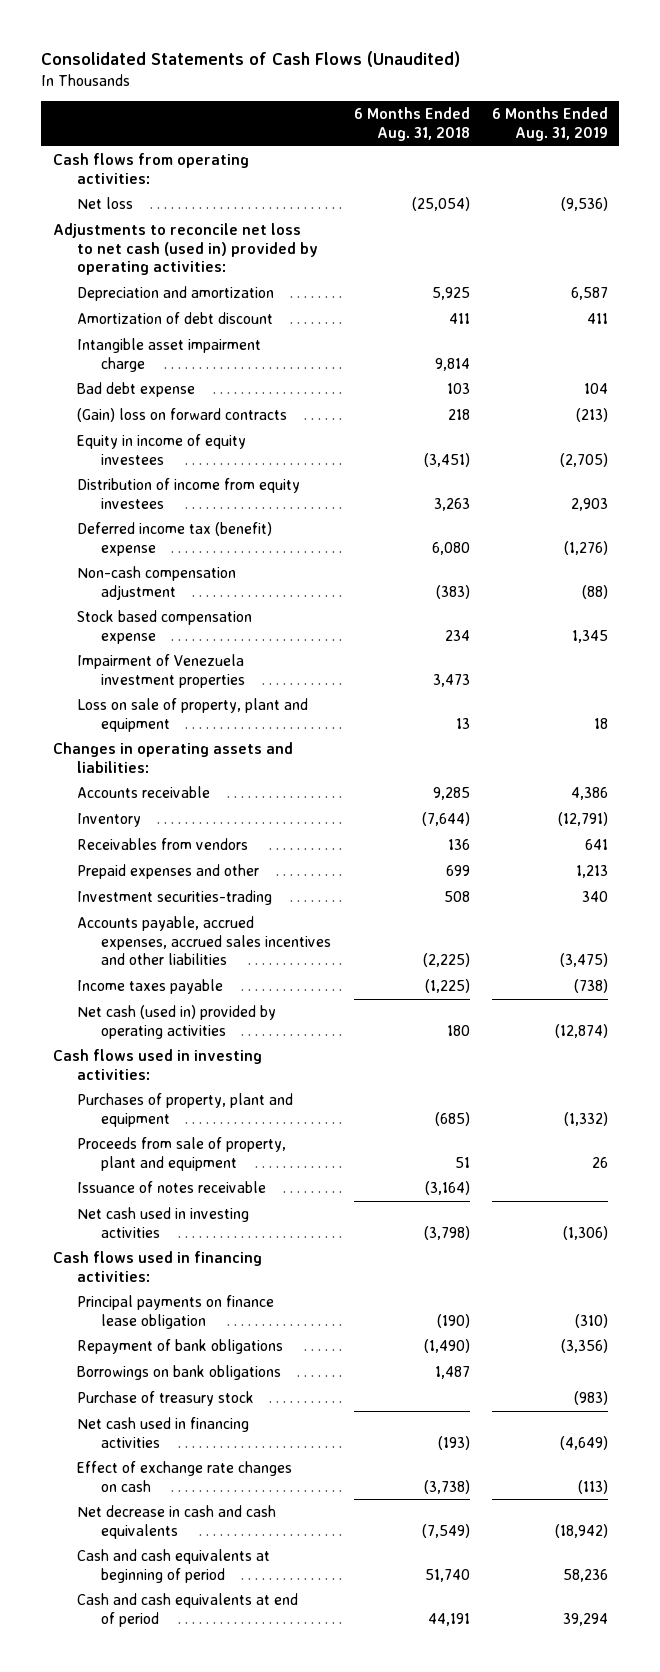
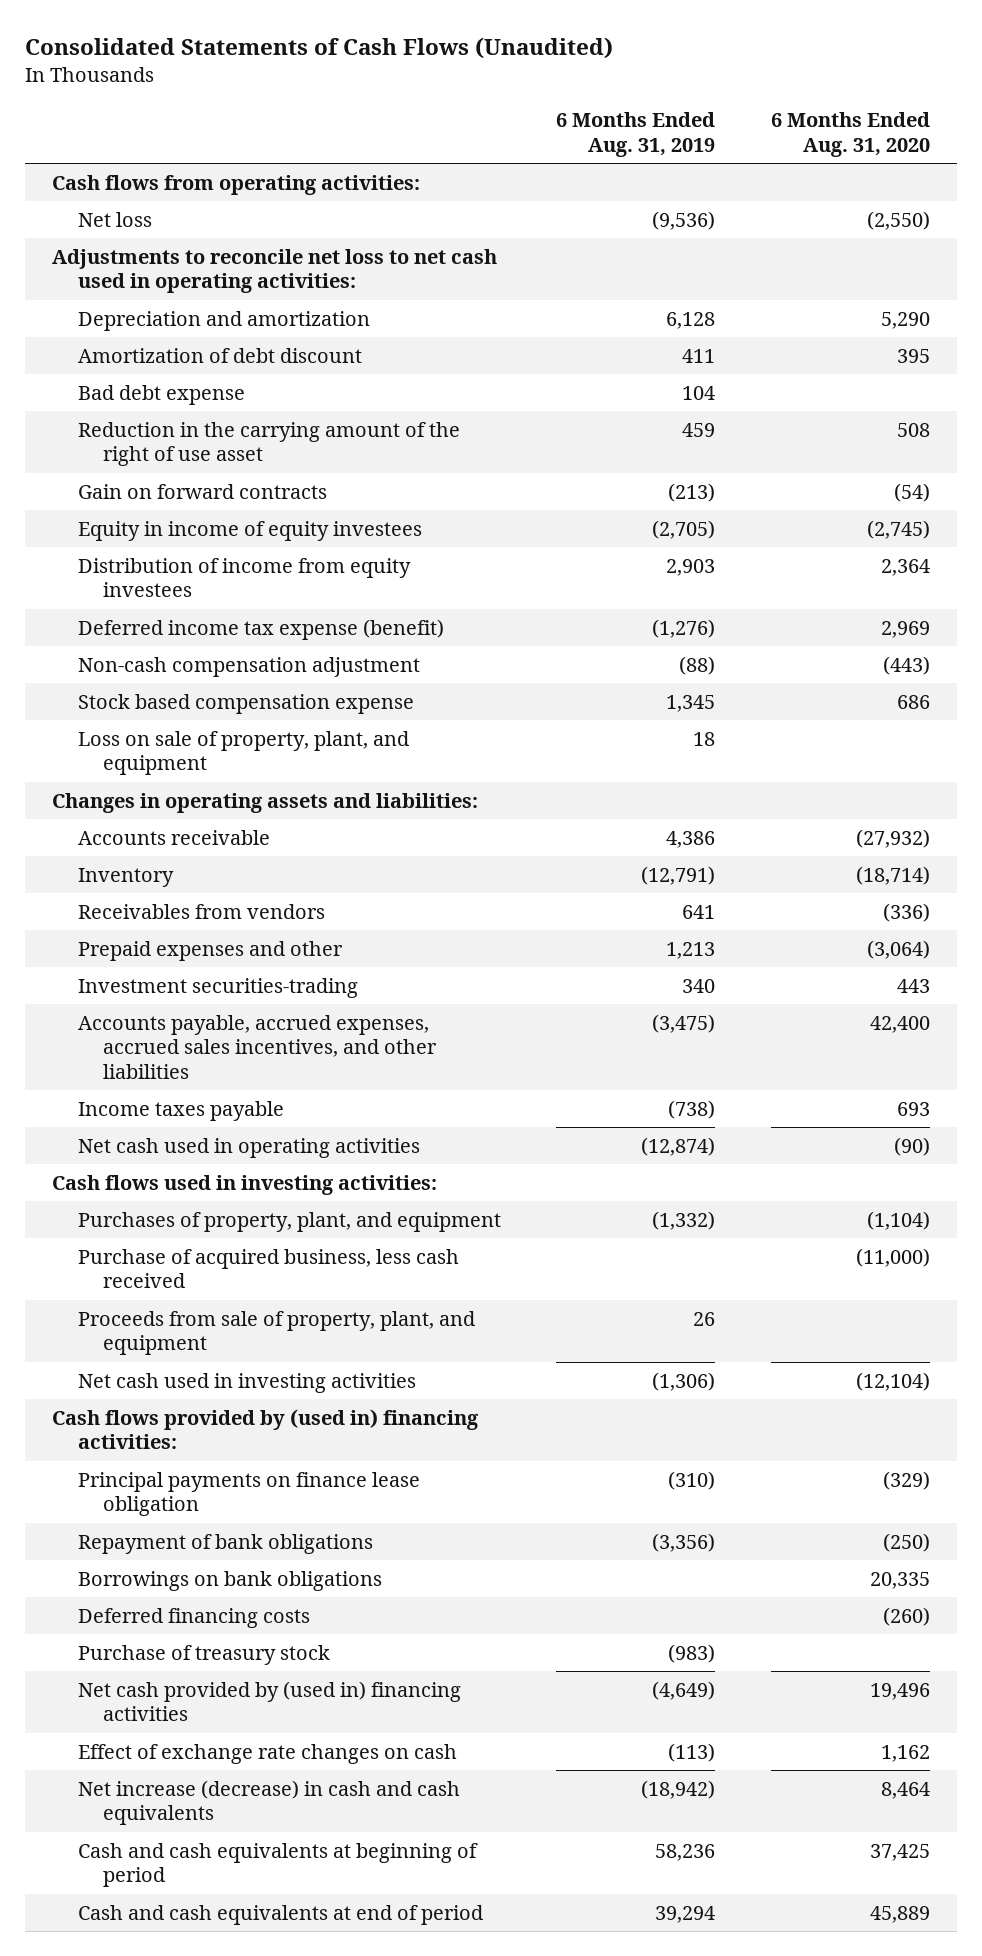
- | 6 Months Ended Aug. 31, 2018 | 6 Months Ended Aug. 31, 2019
+ | 6 Months Ended Aug. 31, 2019 | 6 Months Ended Aug. 31, 2020
- Adjustments to reconcile net loss to net cash (used in) provided by operating activities:
- Depreciation and amortization | 5,925 | 6,587
+ Adjustments to reconcile net loss to net cash used in operating activities:
+ Depreciation and amortization | 6,128 | 5,290
- Intangible asset impairment charge | 9,814 |
- (Gain) loss on forward contracts | 218 | (213)
+ Reduction in the carrying amount of the right of use asset | 459 | 508
+ Gain on forward contracts | (213) | (54)
- Deferred income tax (benefit) expense | 6,080 | (1,276)
+ Deferred income tax expense (benefit) | (1,276) | 2,969
- Impairment of Venezuela investment properties | 3,473 |
- Loss on sale of property, plant and equipment | 13 | 18
+ Loss on sale of property, plant, and equipment | 18 |
- Accounts payable, accrued expenses, accrued sales incentives and other liabilities | (2,225) | (3,475)
+ Accounts payable, accrued expenses, accrued sales incentives, and other liabilities | (3,475) | 42,400
- Net cash (used in) provided by operating activities | 180 | (12,874)
+ Net cash used in operating activities | (12,874) | (90)
- Purchases of property, plant and equipment | (685) | (1,332)
- Proceeds from sale of property, plant and equipment | 51 | 26
- Issuance of notes receivable | (3,164) |
+ Purchases of property, plant, and equipment | (1,332) | (1,104)
+ Purchase of acquired business, less cash received | | (11,000)
+ Proceeds from sale of property, plant, and equipment | 26 |
- Cash flows used in financing activities:
+ Cash flows provided by (used in) financing activities:
+ Deferred financing costs | | (260)
- Net cash used in financing activities | (193) | (4,649)
+ Net cash provided by (used in) financing activities | (4,649) | 19,496
- Net decrease in cash and cash equivalents | (7,549) | (18,942)
+ Net increase (decrease) in cash and cash equivalents | (18,942) | 8,464

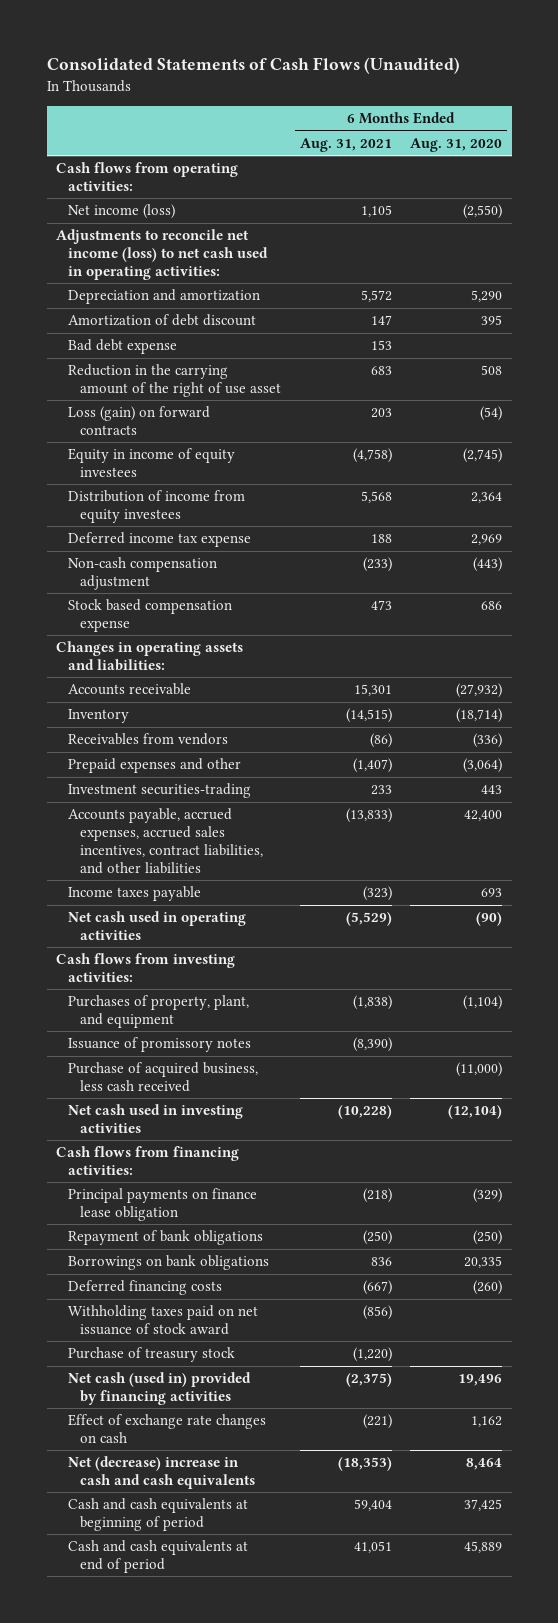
- | 6 Months Ended Aug. 31, 2019 | 6 Months Ended Aug. 31, 2020
+ | 6 Months Ended Aug. 31, 2021 | 6 Months Ended Aug. 31, 2020
- Net loss | (9,536) | (2,550)
- Adjustments to reconcile net loss to net cash used in operating activities:
+ Net income (loss) | 1,105 | (2,550)
+ Adjustments to reconcile net income (loss) to net cash used in operating activities:
- Gain on forward contracts | (213) | (54)
+ Loss (gain) on forward contracts | 203 | (54)
- Deferred income tax expense (benefit) | (1,276) | 2,969
+ Deferred income tax expense | 188 | 2,969
- Loss on sale of property, plant, and equipment | 18 |
- Accounts payable, accrued expenses, accrued sales incentives, and other liabilities | (3,475) | 42,400
+ Accounts payable, accrued expenses, accrued sales incentives, contract liabilities, and other liabilities | (13,833) | 42,400
- Cash flows used in investing activities:
+ Cash flows from investing activities:
+ Issuance of promissory notes | (8,390) |
- Proceeds from sale of property, plant, and equipment | 26 |
- Cash flows provided by (used in) financing activities:
+ Cash flows from financing activities:
+ Withholding taxes paid on net issuance of stock award | (856) |
- Net cash provided by (used in) financing activities | (4,649) | 19,496
+ Net cash (used in) provided by financing activities | (2,375) | 19,496
- Net increase (decrease) in cash and cash equivalents | (18,942) | 8,464
+ Net (decrease) increase in cash and cash equivalents | (18,353) | 8,464

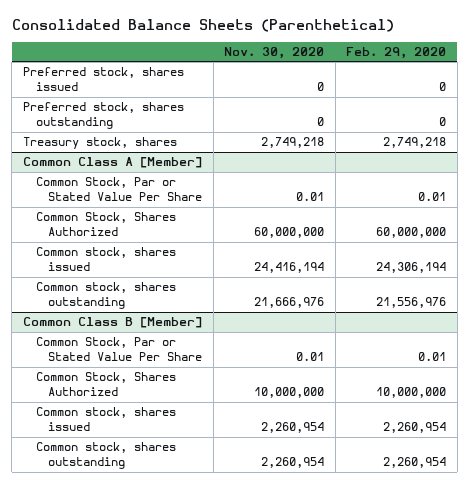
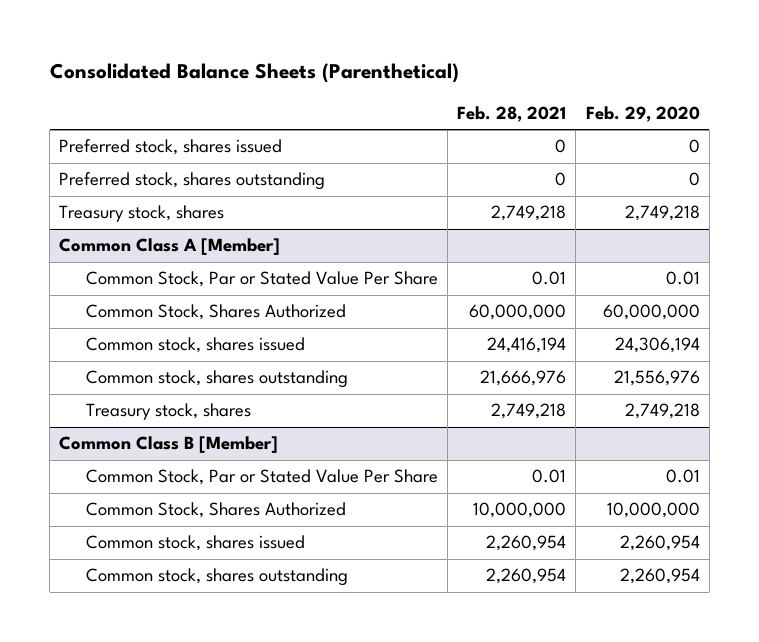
- | Nov. 30, 2020 | Feb. 29, 2020
+ | Feb. 28, 2021 | Feb. 29, 2020
@ Common Class A [Member]
+ Treasury stock, shares | 2,749,218 | 2,749,218

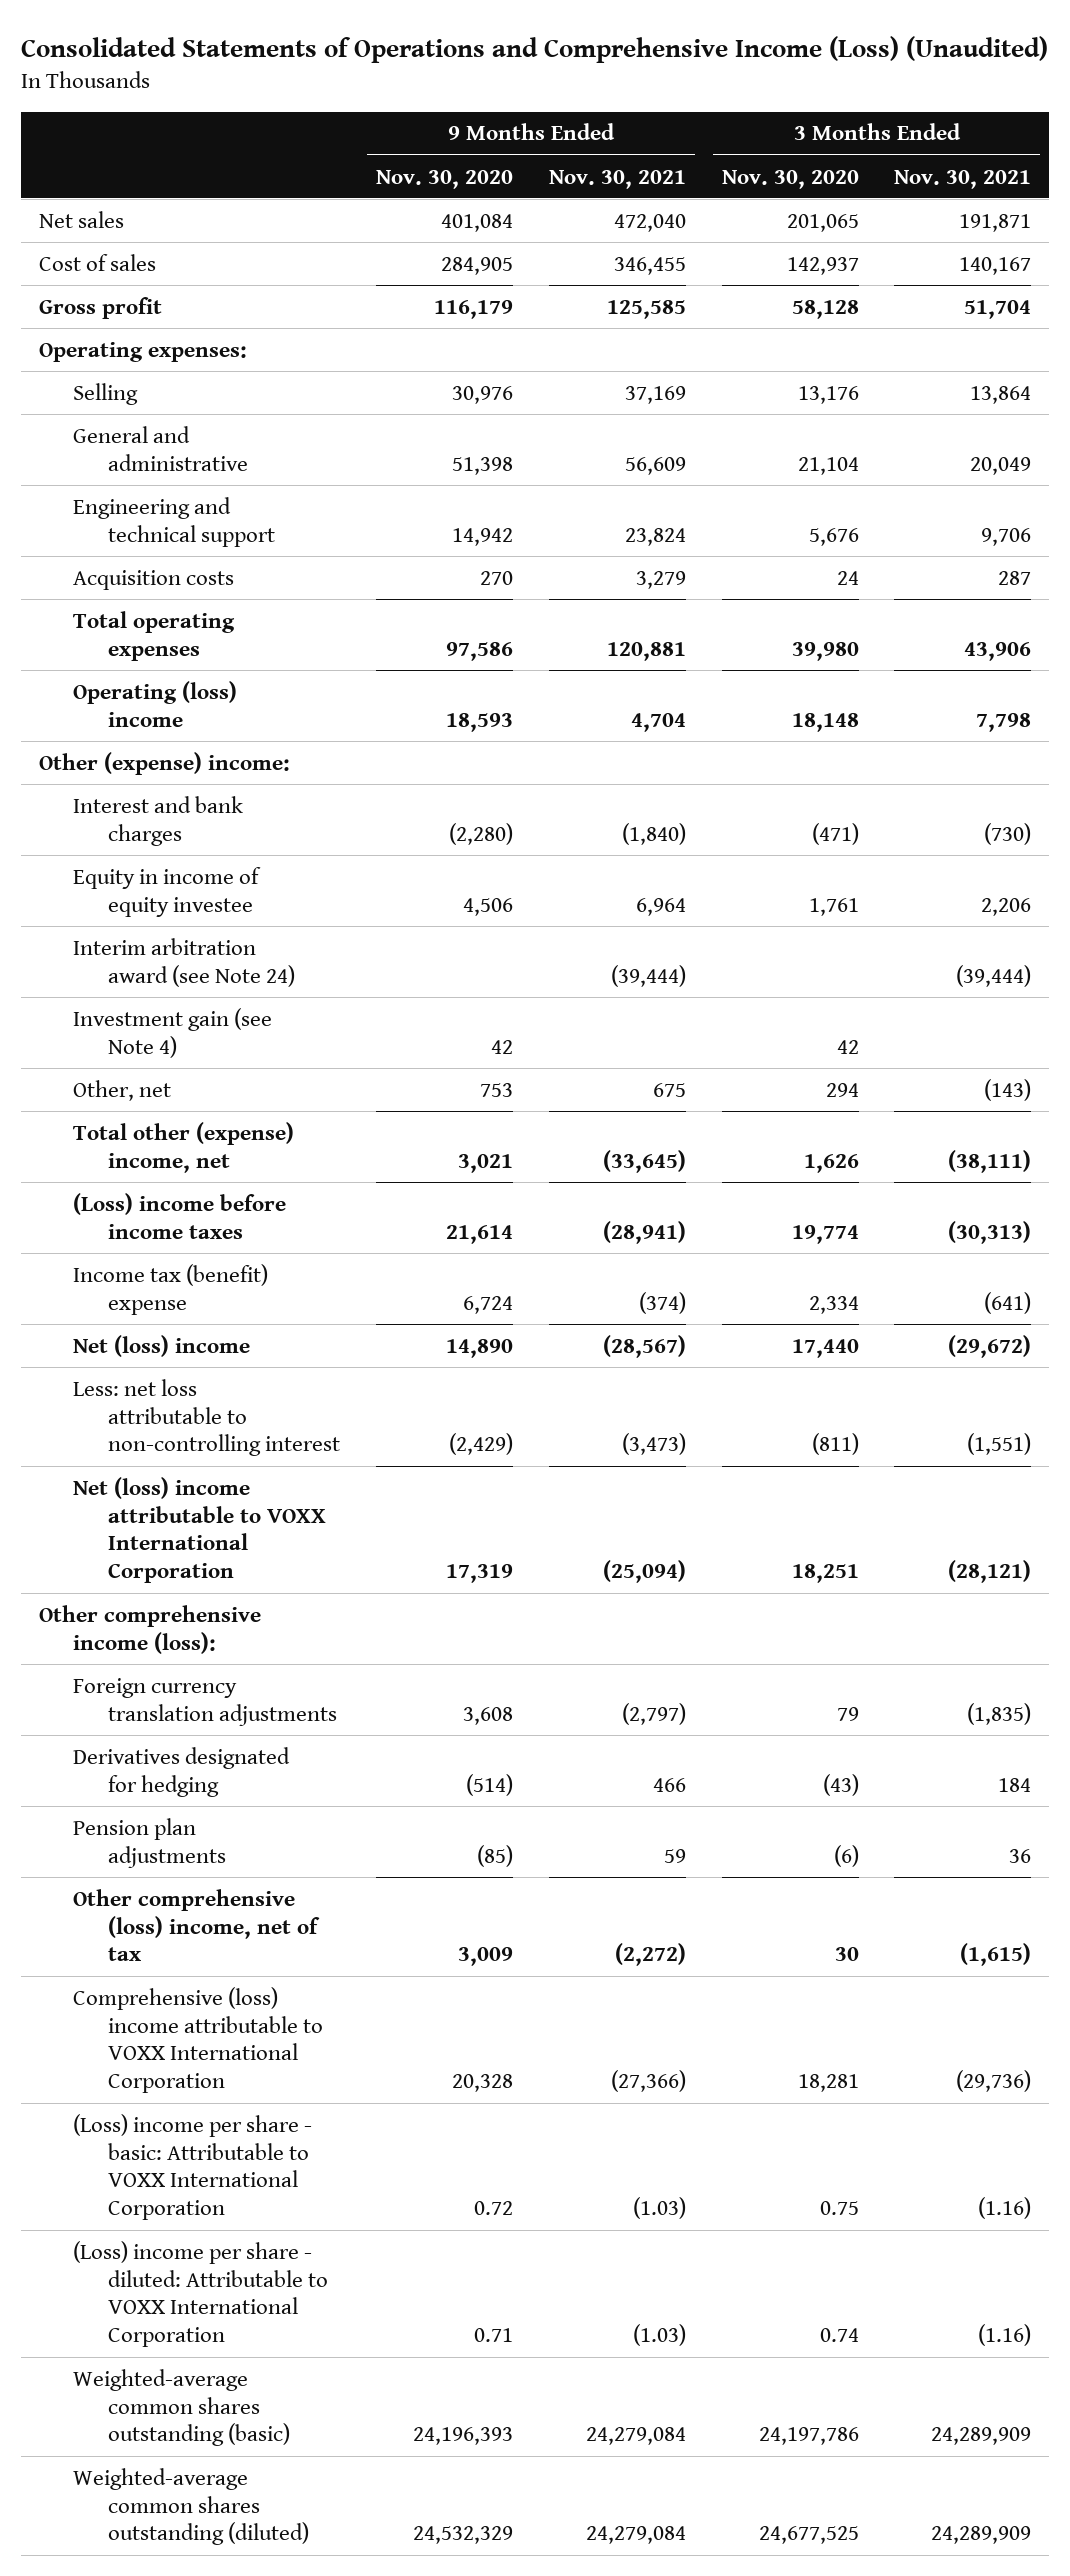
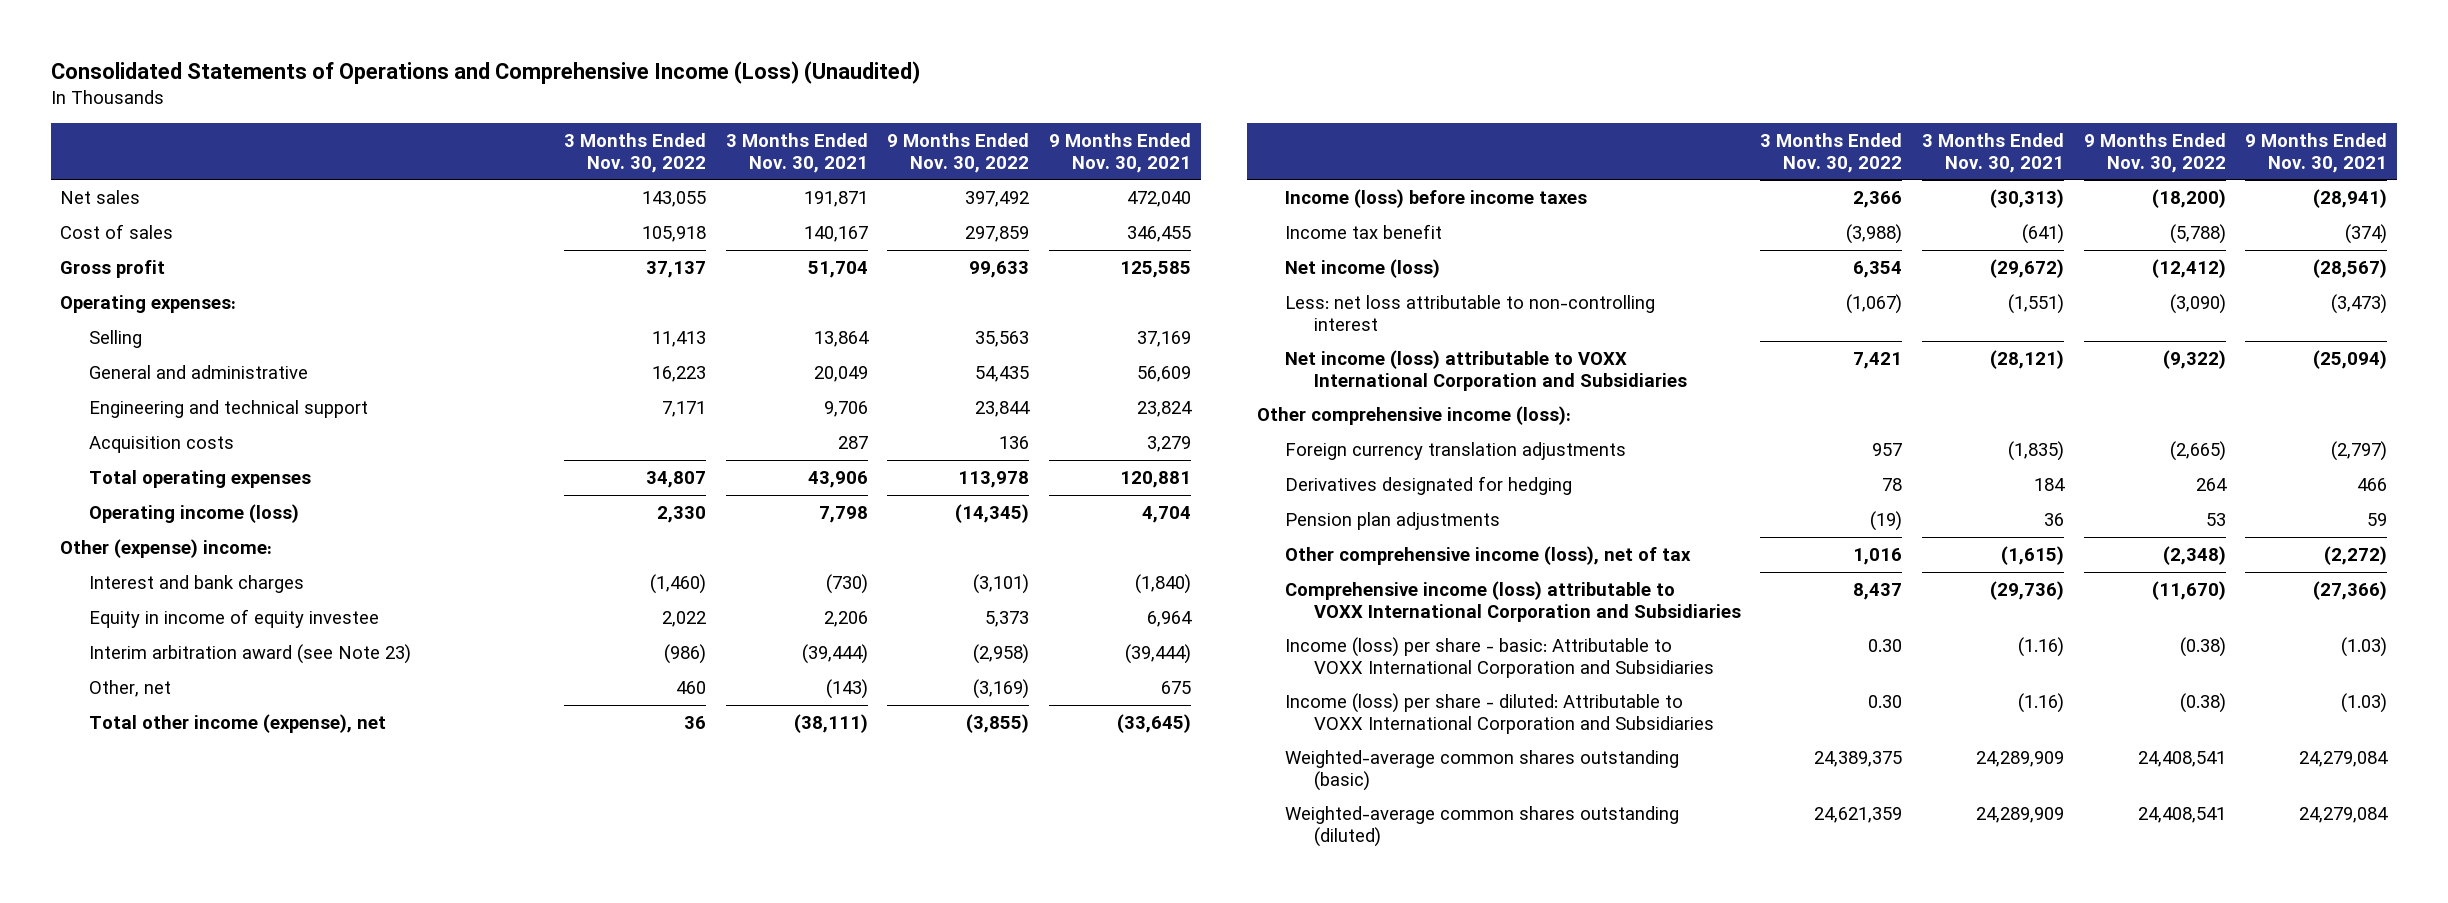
- | 9 Months Ended Nov. 30, 2020 | 9 Months Ended Nov. 30, 2021 | 3 Months Ended Nov. 30, 2020 | 3 Months Ended Nov. 30, 2021
+ | 3 Months Ended Nov. 30, 2022 | 3 Months Ended Nov. 30, 2021 | 9 Months Ended Nov. 30, 2022 | 9 Months Ended Nov. 30, 2021
- Operating (loss) income | 18,593 | 4,704 | 18,148 | 7,798
+ Operating income (loss) | 2,330 | 7,798 | (14,345) | 4,704
- Interim arbitration award (see Note 24) | | (39,444) | | (39,444)
- Investment gain (see Note 4) | 42 | | 42 |
+ Interim arbitration award (see Note 23) | (986) | (39,444) | (2,958) | (39,444)
- Total other (expense) income, net | 3,021 | (33,645) | 1,626 | (38,111)
- (Loss) income before income taxes | 21,614 | (28,941) | 19,774 | (30,313)
- Income tax (benefit) expense | 6,724 | (374) | 2,334 | (641)
- Net (loss) income | 14,890 | (28,567) | 17,440 | (29,672)
+ Total other income (expense), net | 36 | (38,111) | (3,855) | (33,645)
+ Income (loss) before income taxes | 2,366 | (30,313) | (18,200) | (28,941)
+ Income tax benefit | (3,988) | (641) | (5,788) | (374)
+ Net income (loss) | 6,354 | (29,672) | (12,412) | (28,567)
- Net (loss) income attributable to VOXX International Corporation | 17,319 | (25,094) | 18,251 | (28,121)
+ Net income (loss) attributable to VOXX International Corporation and Subsidiaries | 7,421 | (28,121) | (9,322) | (25,094)
- Other comprehensive (loss) income, net of tax | 3,009 | (2,272) | 30 | (1,615)
- Comprehensive (loss) income attributable to VOXX International Corporation | 20,328 | (27,366) | 18,281 | (29,736)
- (Loss) income per share - basic: Attributable to VOXX International Corporation | 0.72 | (1.03) | 0.75 | (1.16)
- (Loss) income per share - diluted: Attributable to VOXX International Corporation | 0.71 | (1.03) | 0.74 | (1.16)
+ Other comprehensive income (loss), net of tax | 1,016 | (1,615) | (2,348) | (2,272)
+ Comprehensive income (loss) attributable to VOXX International Corporation and Subsidiaries | 8,437 | (29,736) | (11,670) | (27,366)
+ Income (loss) per share - basic: Attributable to VOXX International Corporation and Subsidiaries | 0.30 | (1.16) | (0.38) | (1.03)
+ Income (loss) per share - diluted: Attributable to VOXX International Corporation and Subsidiaries | 0.30 | (1.16) | (0.38) | (1.03)

